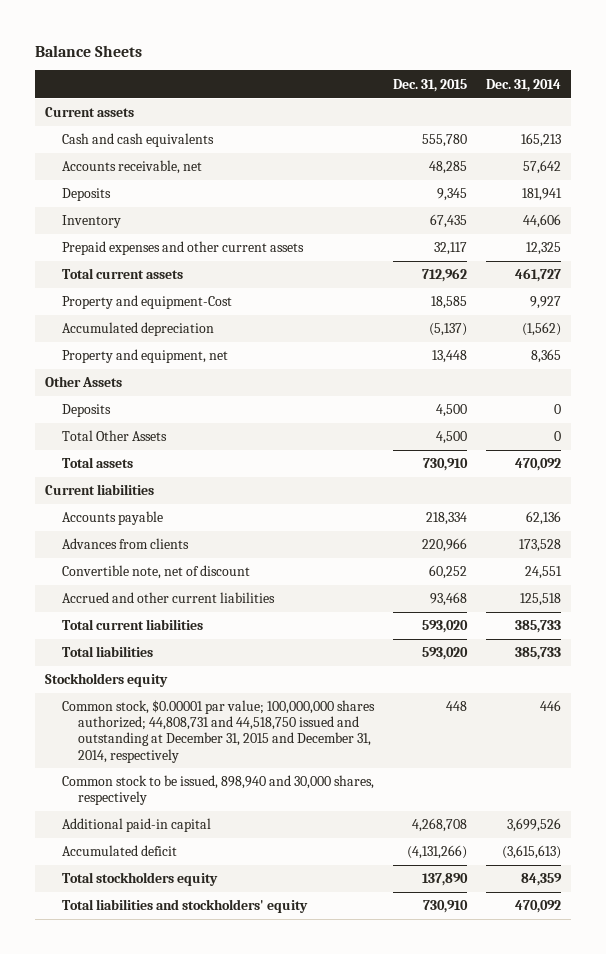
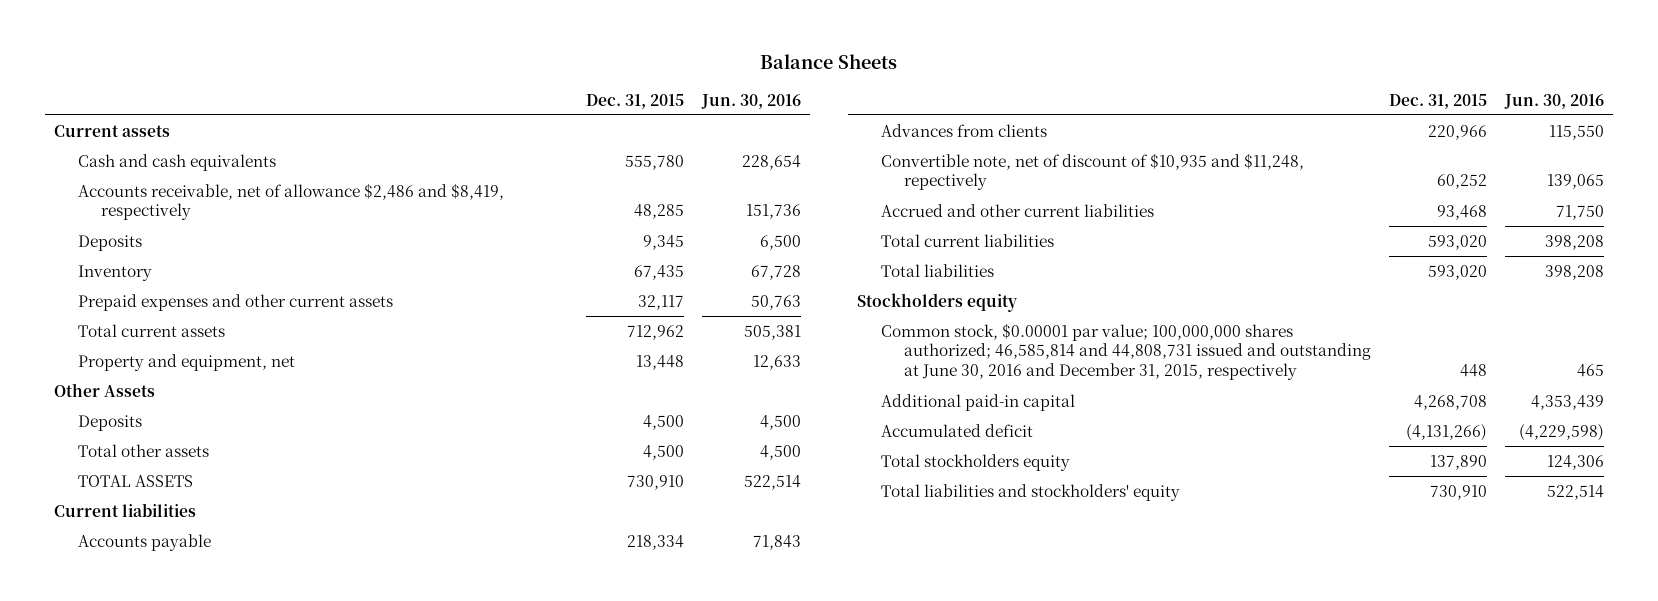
- | Dec. 31, 2015 | Dec. 31, 2014
+ | Dec. 31, 2015 | Jun. 30, 2016
- Accounts receivable, net | 48,285 | 57,642
+ Accounts receivable, net of allowance $2,486 and $8,419, respectively | 48,285 | 151,736
- Property and equipment-Cost | 18,585 | 9,927
- Accumulated depreciation | (5,137) | (1,562)
- Total Other Assets | 4,500 | 0
- Total assets | 730,910 | 470,092
+ Total other assets | 4,500 | 4,500
+ TOTAL ASSETS | 730,910 | 522,514
- Convertible note, net of discount | 60,252 | 24,551
+ Convertible note, net of discount of $10,935 and $11,248, repectively | 60,252 | 139,065
- Common stock, $0.00001 par value; 100,000,000 shares authorized; 44,808,731 and 44,518,750 issued and outstanding at December 31, 2015 and December 31, 2014, respectively | 448 | 446
- Common stock to be issued, 898,940 and 30,000 shares, respectively
+ Common stock, $0.00001 par value; 100,000,000 shares authorized; 46,585,814 and 44,808,731 issued and outstanding at June 30, 2016 and December 31, 2015, respectively | 448 | 465

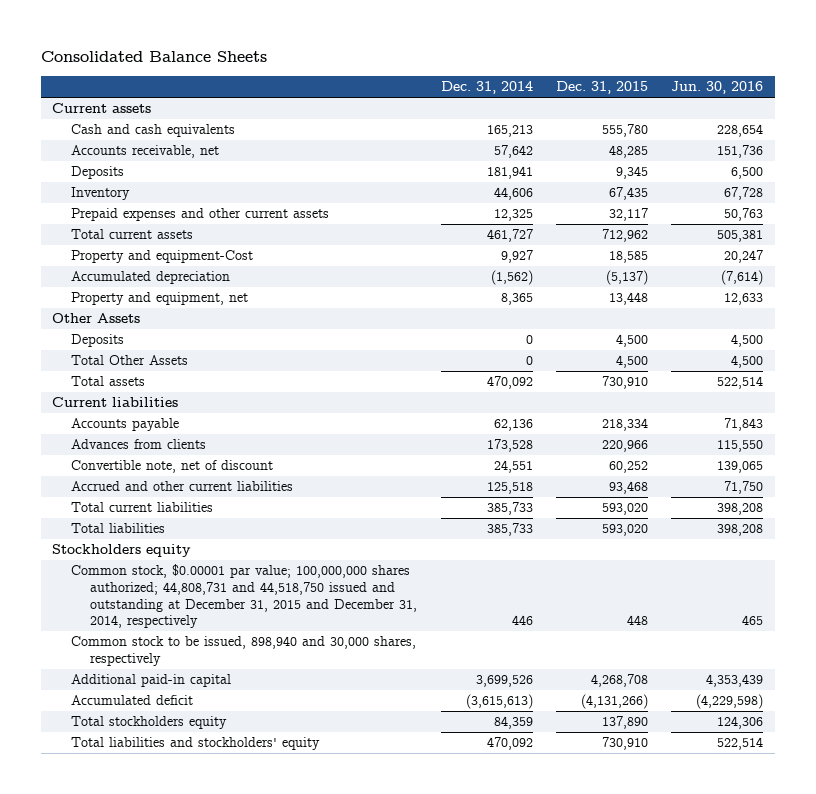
- Balance Sheets
+ Consolidated Balance Sheets
- | Dec. 31, 2015 | Jun. 30, 2016
+ | Dec. 31, 2014 | Dec. 31, 2015 | Jun. 30, 2016
- Accounts receivable, net of allowance $2,486 and $8,419, respectively | 48,285 | 151,736
+ Accounts receivable, net | 57,642 | 48,285 | 151,736
+ Property and equipment-Cost | 9,927 | 18,585 | 20,247
+ Accumulated depreciation | (1,562) | (5,137) | (7,614)
- Total other assets | 4,500 | 4,500
- TOTAL ASSETS | 730,910 | 522,514
+ Total Other Assets | 0 | 4,500 | 4,500
+ Total assets | 470,092 | 730,910 | 522,514
- Convertible note, net of discount of $10,935 and $11,248, repectively | 60,252 | 139,065
+ Convertible note, net of discount | 24,551 | 60,252 | 139,065
- Common stock, $0.00001 par value; 100,000,000 shares authorized; 46,585,814 and 44,808,731 issued and outstanding at June 30, 2016 and December 31, 2015, respectively | 448 | 465
+ Common stock, $0.00001 par value; 100,000,000 shares authorized; 44,808,731 and 44,518,750 issued and outstanding at December 31, 2015 and December 31, 2014, respectively | 446 | 448 | 465
+ Common stock to be issued, 898,940 and 30,000 shares, respectively

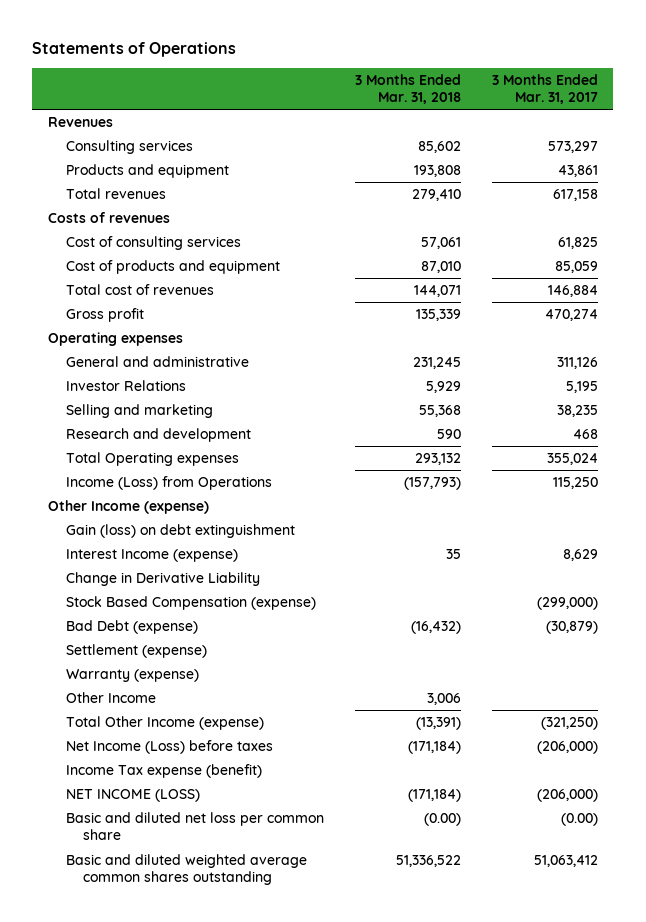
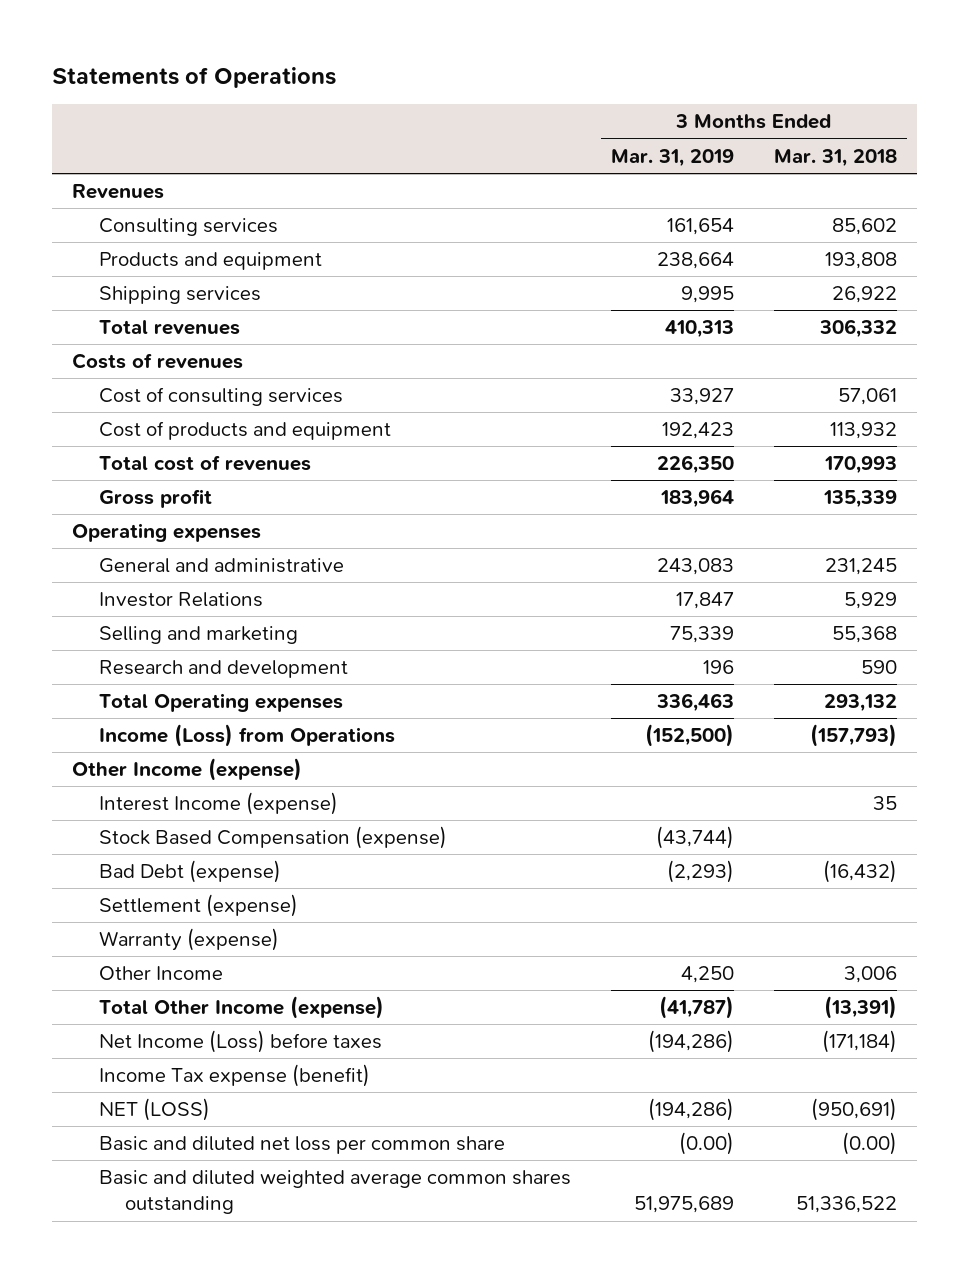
- | 3 Months Ended Mar. 31, 2018 | 3 Months Ended Mar. 31, 2017
+ | 3 Months Ended Mar. 31, 2019 | 3 Months Ended Mar. 31, 2018
- Total revenues | 279,410 | 617,158
+ Shipping services | 9,995 | 26,922
+ Total revenues | 410,313 | 306,332
- Cost of products and equipment | 87,010 | 85,059
- Total cost of revenues | 144,071 | 146,884
+ Cost of products and equipment | 192,423 | 113,932
+ Total cost of revenues | 226,350 | 170,993
- Gain (loss) on debt extinguishment
- Change in Derivative Liability
- NET INCOME (LOSS) | (171,184) | (206,000)
+ NET (LOSS) | (194,286) | (950,691)

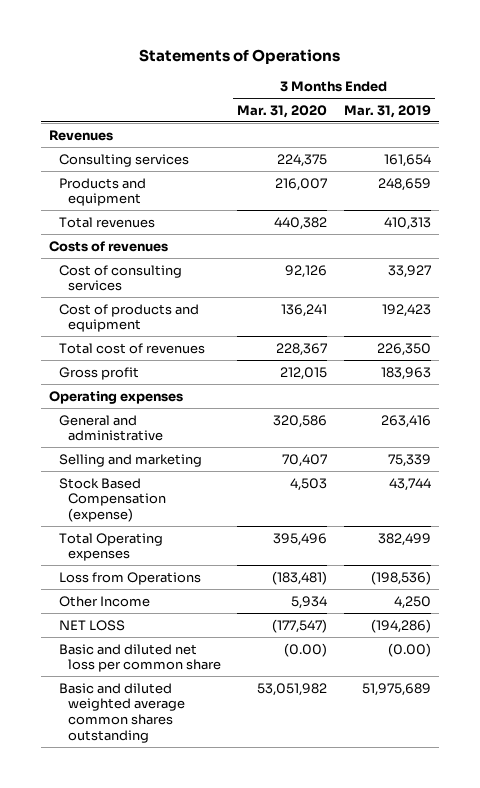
- | 3 Months Ended Mar. 31, 2019 | 3 Months Ended Mar. 31, 2018
+ | 3 Months Ended Mar. 31, 2020 | 3 Months Ended Mar. 31, 2019
- Products and equipment | 238,664 | 193,808
- Shipping services | 9,995 | 26,922
+ Products and equipment | 216,007 | 248,659
- Gross profit | 183,964 | 135,339
+ Gross profit | 212,015 | 183,963
- General and administrative | 243,083 | 231,245
- Investor Relations | 17,847 | 5,929
+ General and administrative | 320,586 | 263,416
- Research and development | 196 | 590
- Total Operating expenses | 336,463 | 293,132
- Income (Loss) from Operations | (152,500) | (157,793)
- Other Income (expense)
- Interest Income (expense) | | 35
- Stock Based Compensation (expense) | (43,744) |
- Bad Debt (expense) | (2,293) | (16,432)
- Settlement (expense)
- Warranty (expense)
+ Stock Based Compensation (expense) | 4,503 | 43,744
+ Total Operating expenses | 395,496 | 382,499
+ Loss from Operations | (183,481) | (198,536)
- Total Other Income (expense) | (41,787) | (13,391)
- Net Income (Loss) before taxes | (194,286) | (171,184)
- Income Tax expense (benefit)
- NET (LOSS) | (194,286) | (950,691)
+ NET LOSS | (177,547) | (194,286)

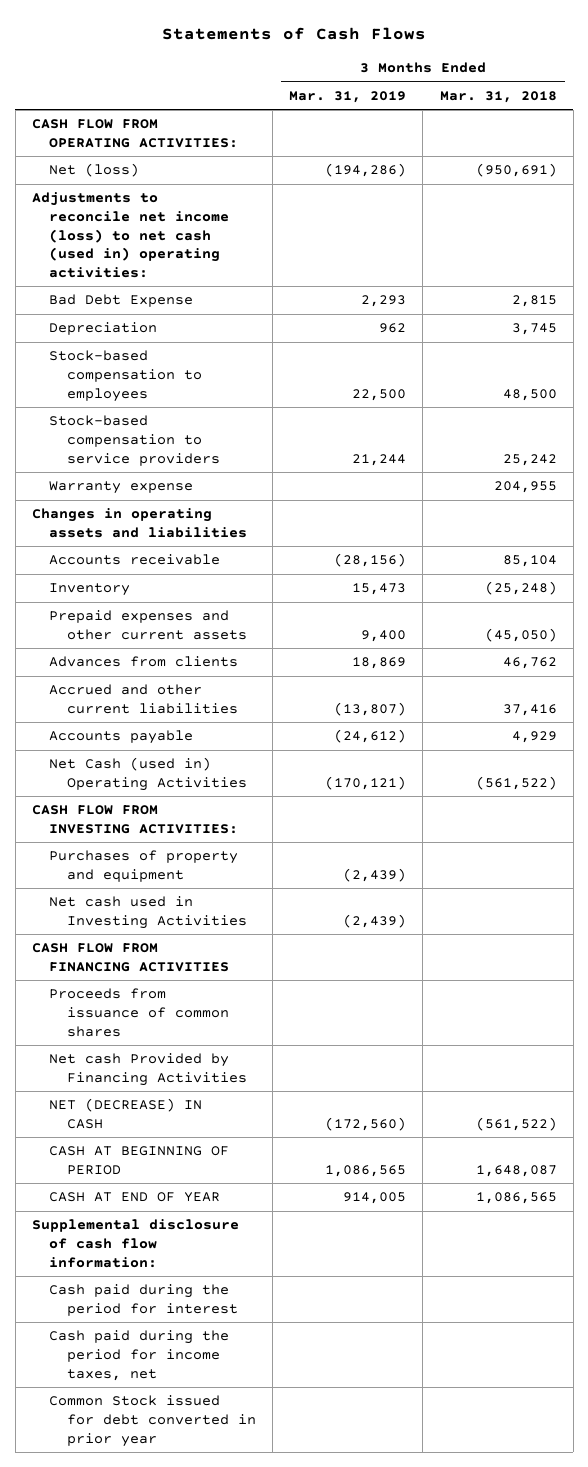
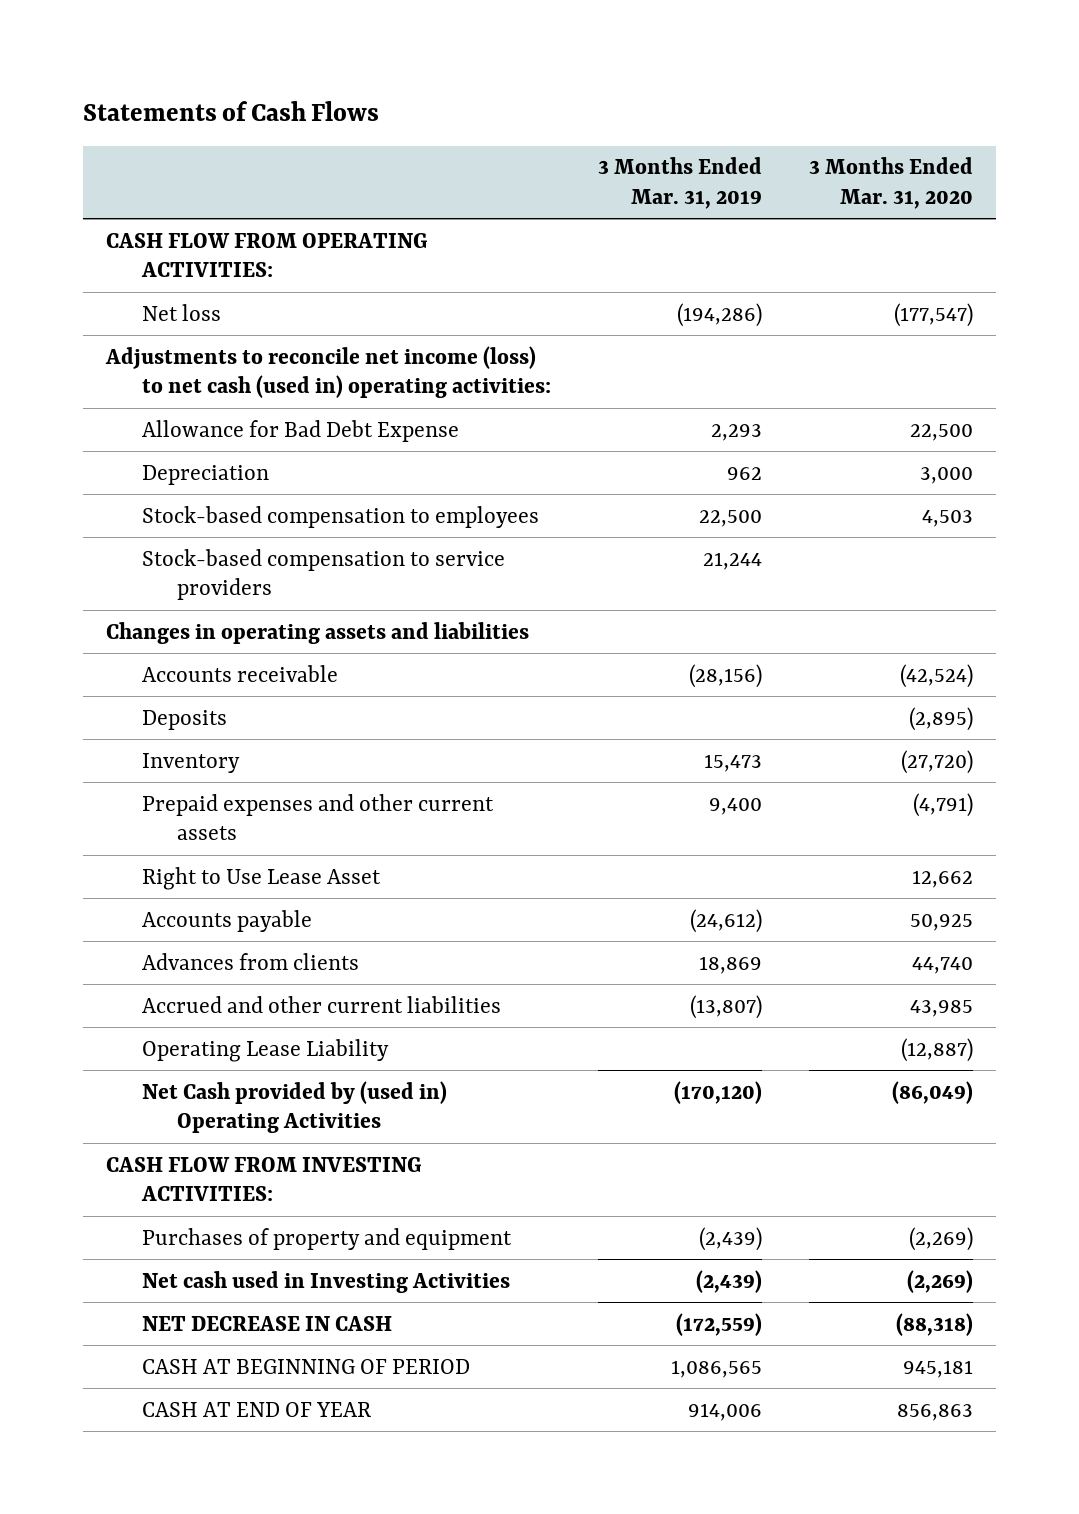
- | 3 Months Ended Mar. 31, 2019 | 3 Months Ended Mar. 31, 2018
+ | 3 Months Ended Mar. 31, 2019 | 3 Months Ended Mar. 31, 2020
- Net (loss) | (194,286) | (950,691)
+ Net loss | (194,286) | (177,547)
- Bad Debt Expense | 2,293 | 2,815
+ Allowance for Bad Debt Expense | 2,293 | 22,500
- Warranty expense | | 204,955
+ Deposits | | (2,895)
+ Right to Use Lease Asset | | 12,662
moved up: Accounts payable | (24,612) | 50,925
- Net Cash (used in) Operating Activities | (170,121) | (561,522)
+ Operating Lease Liability | | (12,887)
+ Net Cash provided by (used in) Operating Activities | (170,120) | (86,049)
- CASH FLOW FROM FINANCING ACTIVITIES
- Proceeds from issuance of common shares
- Net cash Provided by Financing Activities
- NET (DECREASE) IN CASH | (172,560) | (561,522)
+ NET DECREASE IN CASH | (172,559) | (88,318)
- CASH AT END OF YEAR | 914,005 | 1,086,565
- Supplemental disclosure of cash flow information:
- Cash paid during the period for interest
- Cash paid during the period for income taxes, net
- Common Stock issued for debt converted in prior year
+ CASH AT END OF YEAR | 914,006 | 856,863

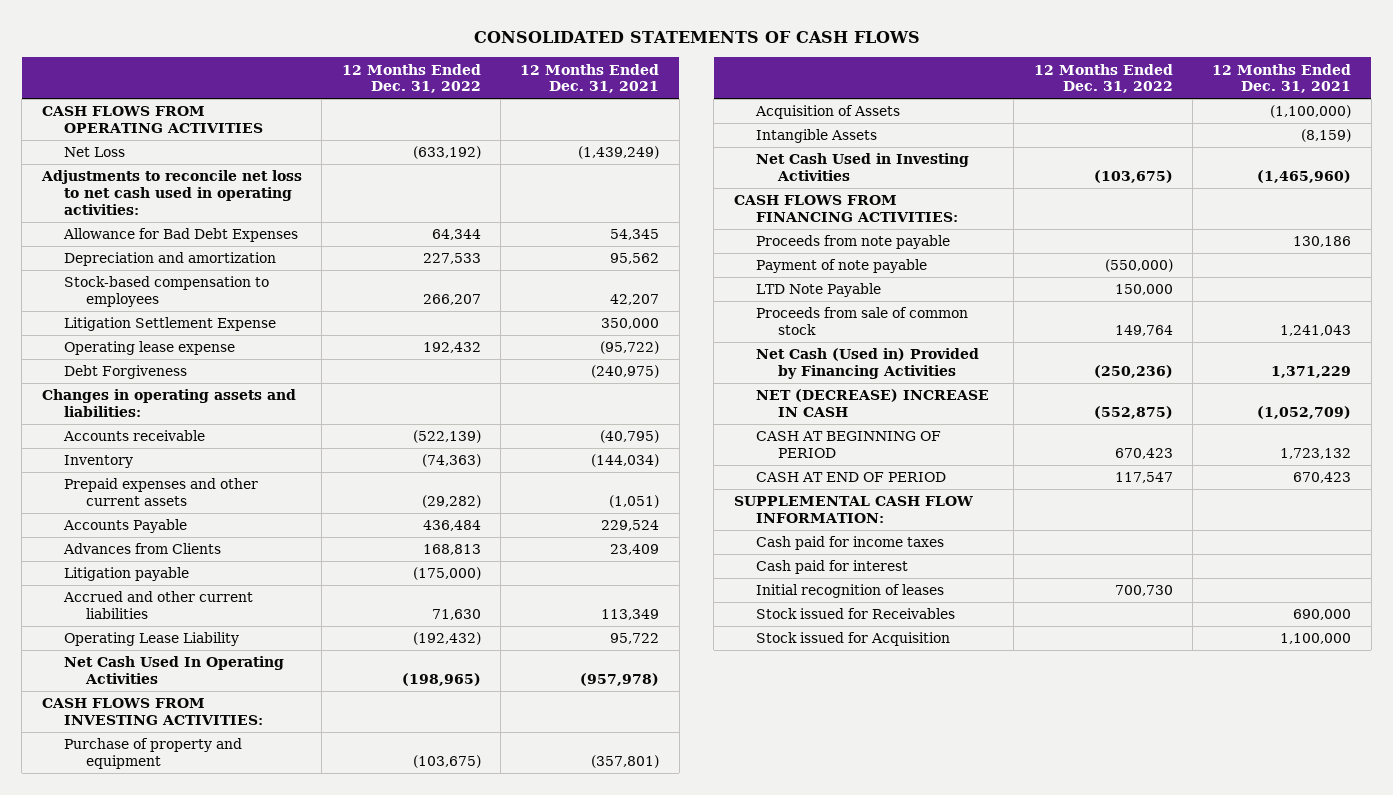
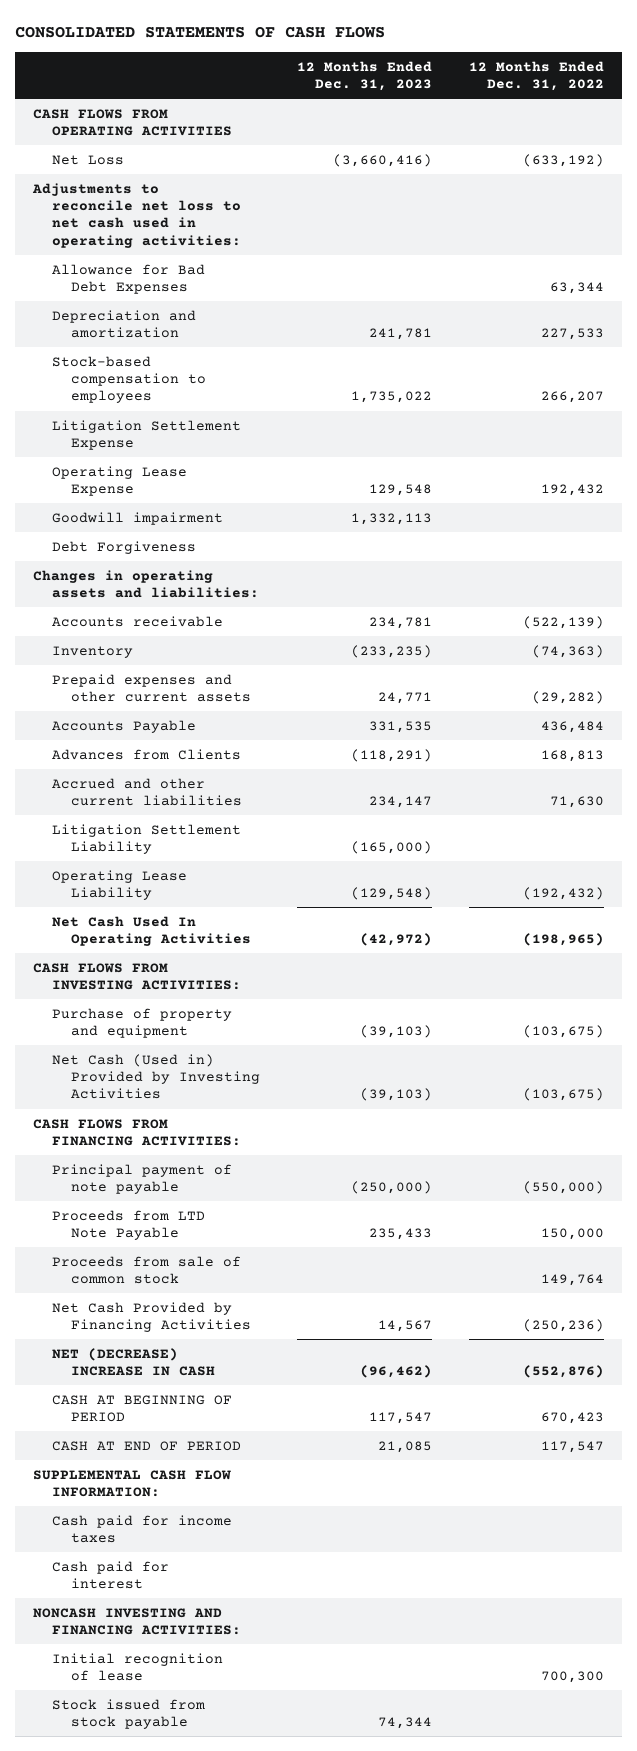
- | 12 Months Ended Dec. 31, 2022 | 12 Months Ended Dec. 31, 2021
+ | 12 Months Ended Dec. 31, 2023 | 12 Months Ended Dec. 31, 2022
- Allowance for Bad Debt Expenses | 64,344 | 54,345
+ Allowance for Bad Debt Expenses | | 63,344
- Operating lease expense | 192,432 | (95,722)
+ Operating Lease Expense | 129,548 | 192,432
+ Goodwill impairment | 1,332,113 |
- Litigation payable | (175,000) |
+ Litigation Settlement Liability | (165,000) |
- Acquisition of Assets | | (1,100,000)
- Intangible Assets | | (8,159)
- Net Cash Used in Investing Activities | (103,675) | (1,465,960)
+ Net Cash (Used in) Provided by Investing Activities | (39,103) | (103,675)
- Proceeds from note payable | | 130,186
- Payment of note payable | (550,000) |
- LTD Note Payable | 150,000 |
+ Principal payment of note payable | (250,000) | (550,000)
+ Proceeds from LTD Note Payable | 235,433 | 150,000
- Net Cash (Used in) Provided by Financing Activities | (250,236) | 1,371,229
- NET (DECREASE) INCREASE IN CASH | (552,875) | (1,052,709)
+ Net Cash Provided by Financing Activities | 14,567 | (250,236)
+ NET (DECREASE) INCREASE IN CASH | (96,462) | (552,876)
- Initial recognition of leases | 700,730 |
- Stock issued for Receivables | | 690,000
- Stock issued for Acquisition | | 1,100,000
+ NONCASH INVESTING AND FINANCING ACTIVITIES:
+ Initial recognition of lease | | 700,300
+ Stock issued from stock payable | 74,344 |

